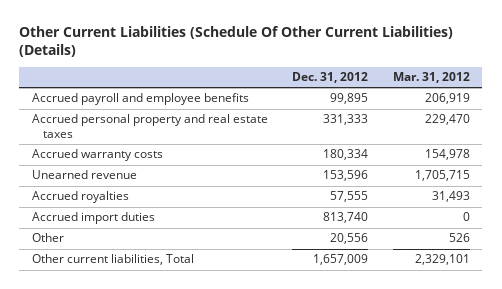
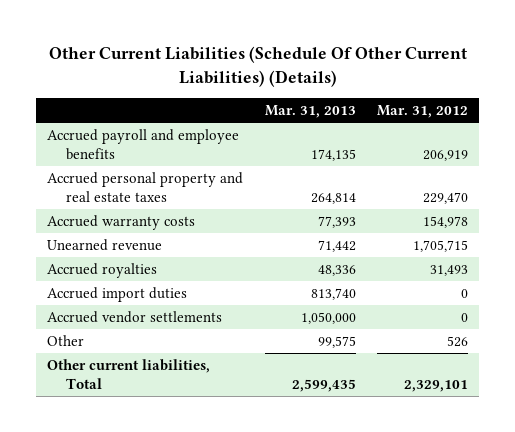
- | Dec. 31, 2012 | Mar. 31, 2012
+ | Mar. 31, 2013 | Mar. 31, 2012
+ Accrued vendor settlements | 1,050,000 | 0

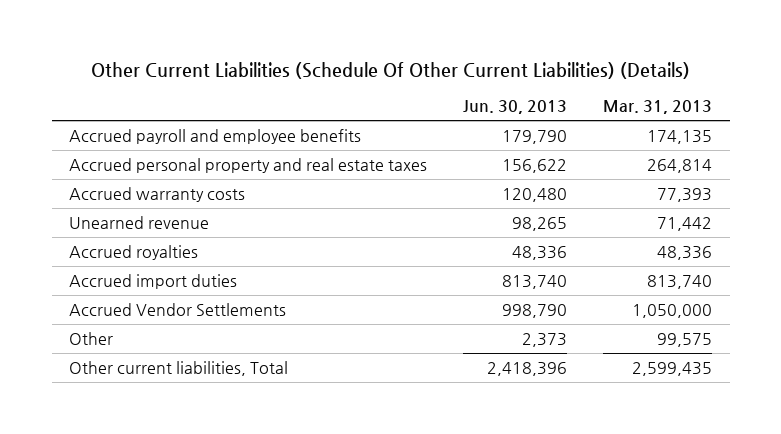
- | Mar. 31, 2013 | Mar. 31, 2012
+ | Jun. 30, 2013 | Mar. 31, 2013
- Accrued vendor settlements | 1,050,000 | 0
+ Accrued Vendor Settlements | 998,790 | 1,050,000

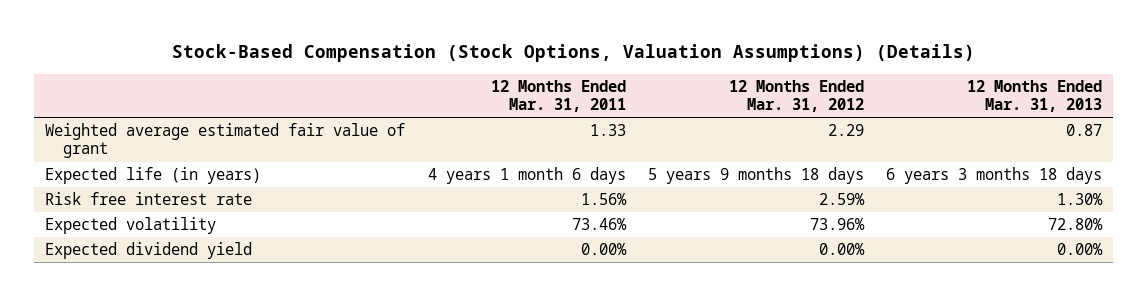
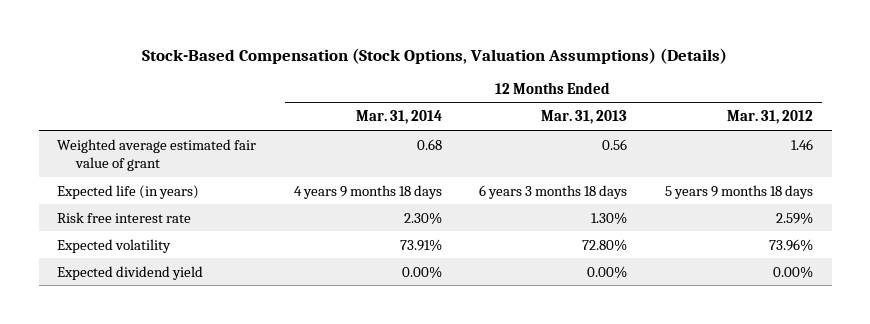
- | 12 Months Ended Mar. 31, 2011 | 12 Months Ended Mar. 31, 2012 | 12 Months Ended Mar. 31, 2013
+ | 12 Months Ended Mar. 31, 2014 | 12 Months Ended Mar. 31, 2013 | 12 Months Ended Mar. 31, 2012
- Weighted average estimated fair value of grant | 1.33 | 2.29 | 0.87
+ Weighted average estimated fair value of grant | 0.68 | 0.56 | 1.46

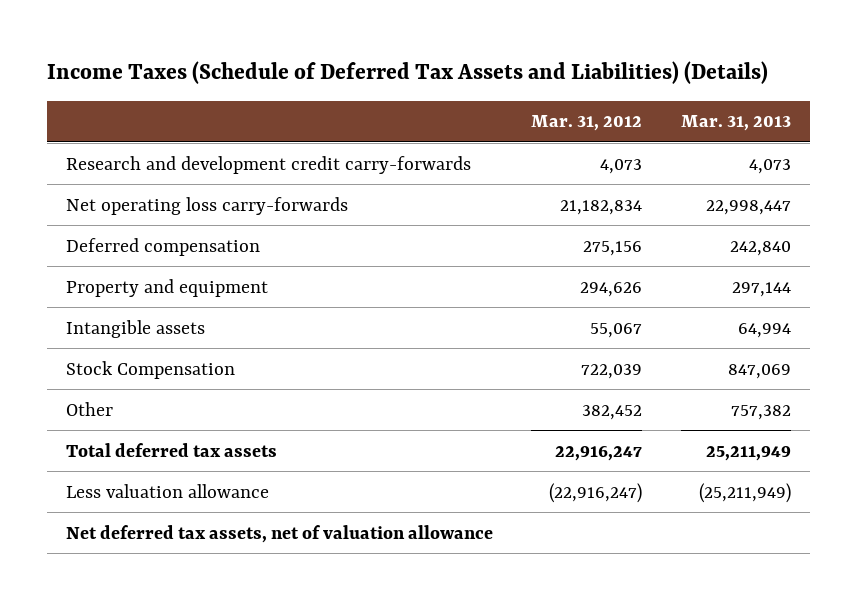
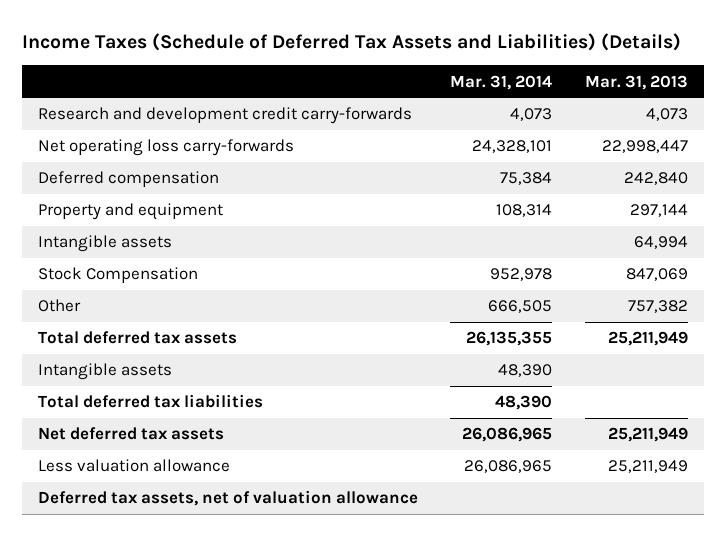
- | Mar. 31, 2012 | Mar. 31, 2013
+ | Mar. 31, 2014 | Mar. 31, 2013
- Less valuation allowance | (22,916,247) | (25,211,949)
- Net deferred tax assets, net of valuation allowance
+ Intangible assets | 48,390 |
+ Total deferred tax liabilities | 48,390 |
+ Net deferred tax assets | 26,086,965 | 25,211,949
+ Less valuation allowance | 26,086,965 | 25,211,949
+ Deferred tax assets, net of valuation allowance

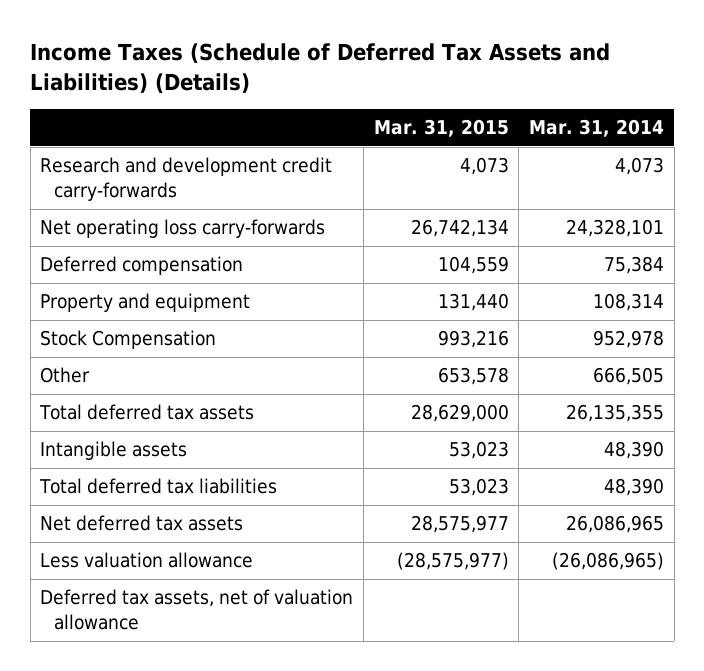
- | Mar. 31, 2014 | Mar. 31, 2013
+ | Mar. 31, 2015 | Mar. 31, 2014
- Intangible assets | | 64,994
- Less valuation allowance | 26,086,965 | 25,211,949
+ Less valuation allowance | (28,575,977) | (26,086,965)

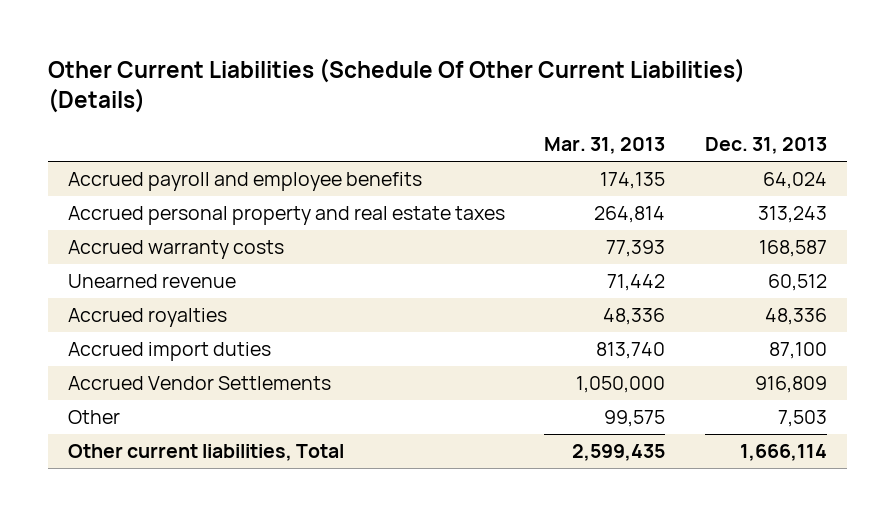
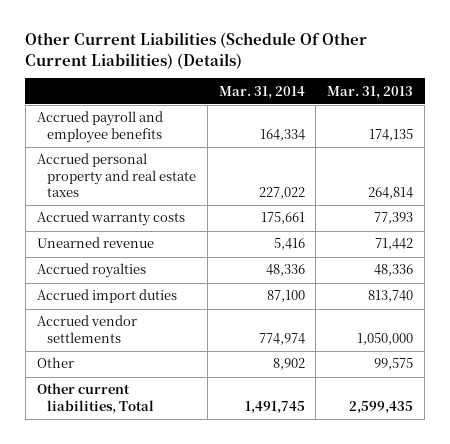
- | Mar. 31, 2013 | Dec. 31, 2013
+ | Mar. 31, 2014 | Mar. 31, 2013
- Accrued Vendor Settlements | 1,050,000 | 916,809
+ Accrued vendor settlements | 774,974 | 1,050,000

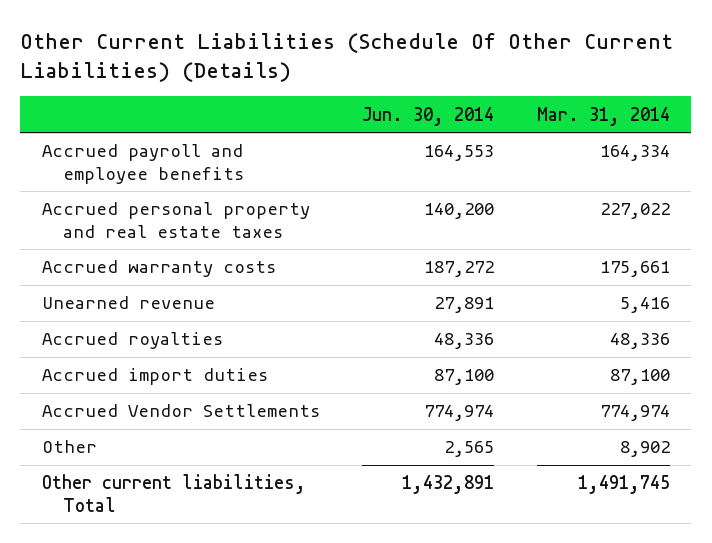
- | Mar. 31, 2014 | Mar. 31, 2013
+ | Jun. 30, 2014 | Mar. 31, 2014
- Accrued vendor settlements | 774,974 | 1,050,000
+ Accrued Vendor Settlements | 774,974 | 774,974

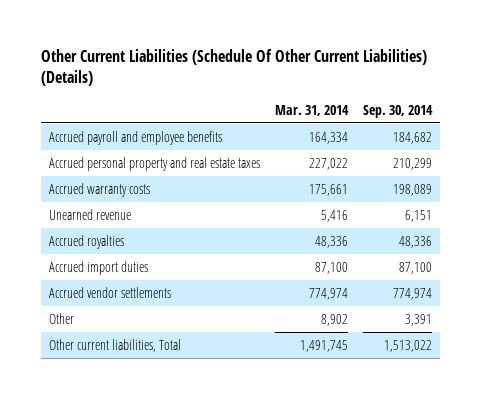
- | Jun. 30, 2014 | Mar. 31, 2014
+ | Mar. 31, 2014 | Sep. 30, 2014
- Accrued Vendor Settlements | 774,974 | 774,974
+ Accrued vendor settlements | 774,974 | 774,974

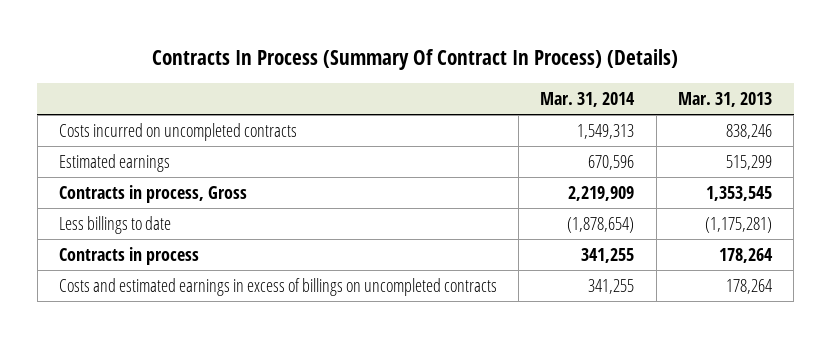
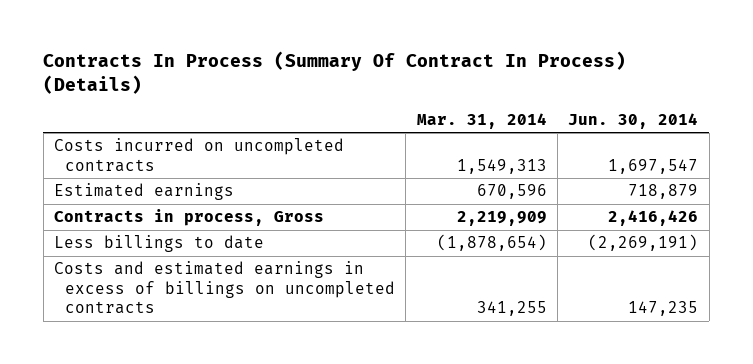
- | Mar. 31, 2014 | Mar. 31, 2013
+ | Mar. 31, 2014 | Jun. 30, 2014
- Contracts in process | 341,255 | 178,264

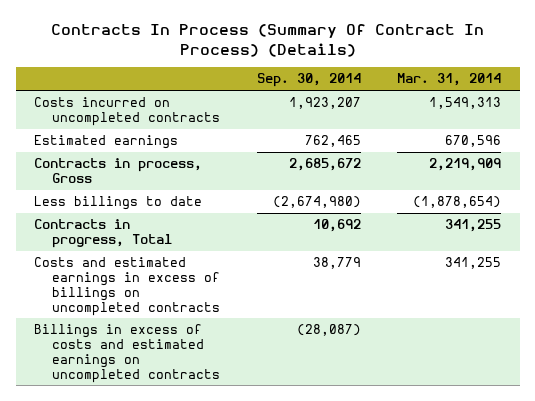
- | Mar. 31, 2014 | Jun. 30, 2014
+ | Sep. 30, 2014 | Mar. 31, 2014
+ Contracts in progress, Total | 10,692 | 341,255
+ Billings in excess of costs and estimated earnings on uncompleted contracts | (28,087) |

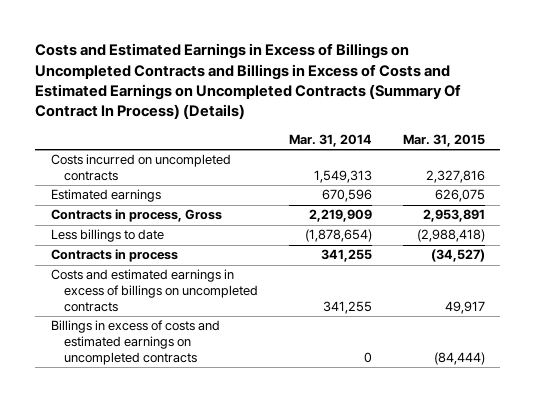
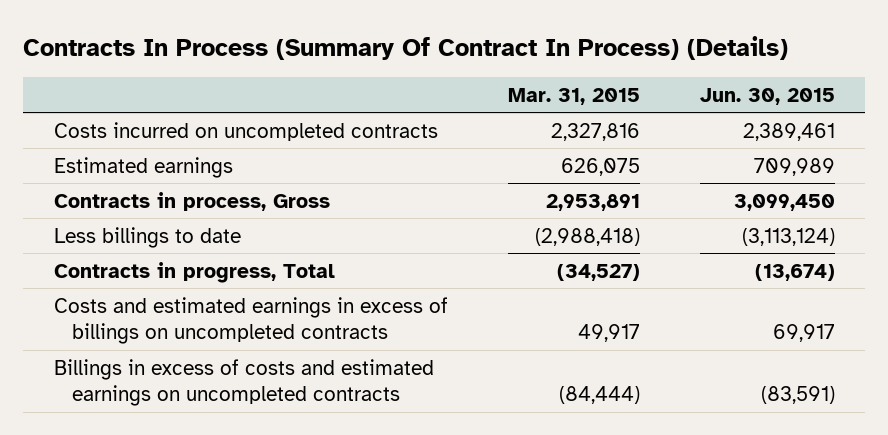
- Costs and Estimated Earnings in Excess of Billings on Uncompleted Contracts and Billings in Excess of Costs and Estimated Earnings on Uncompleted Contracts (Summary Of Contract In Process) (Details)
+ Contracts In Process (Summary Of Contract In Process) (Details)
- | Mar. 31, 2014 | Mar. 31, 2015
+ | Mar. 31, 2015 | Jun. 30, 2015
- Contracts in process | 341,255 | (34,527)
+ Contracts in progress, Total | (34,527) | (13,674)

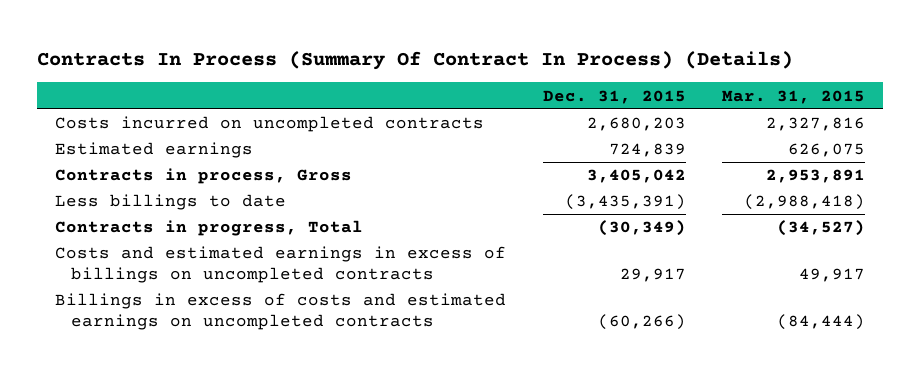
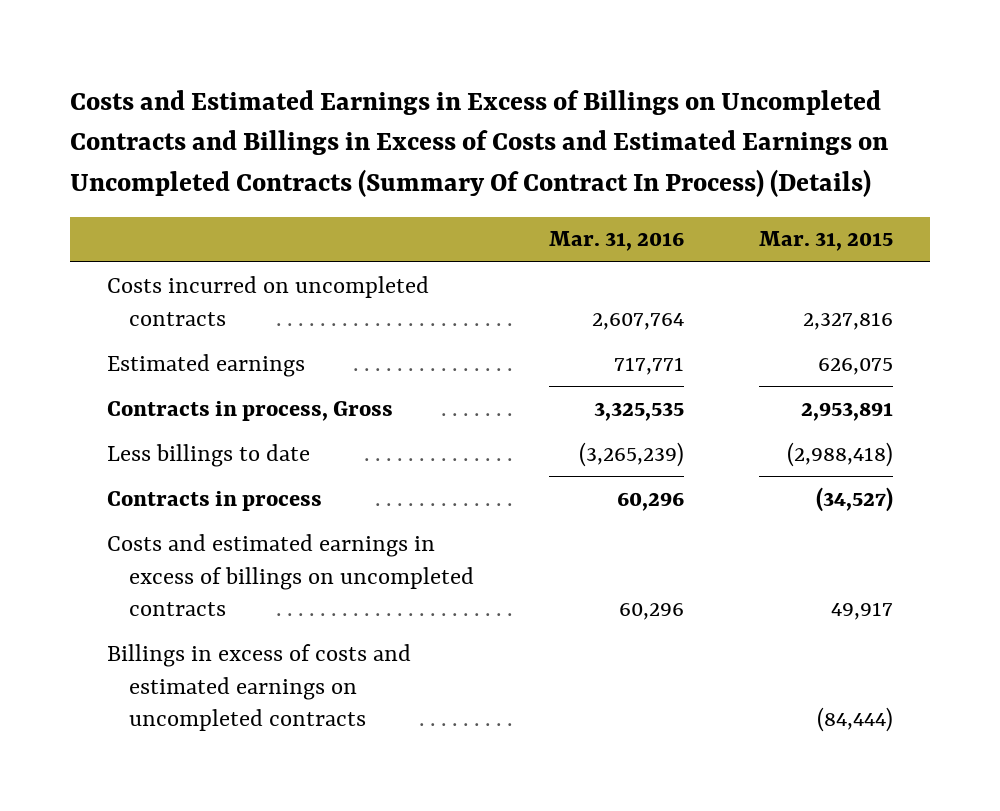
- Contracts In Process (Summary Of Contract In Process) (Details)
+ Costs and Estimated Earnings in Excess of Billings on Uncompleted Contracts and Billings in Excess of Costs and Estimated Earnings on Uncompleted Contracts (Summary Of Contract In Process) (Details)
- | Dec. 31, 2015 | Mar. 31, 2015
+ | Mar. 31, 2016 | Mar. 31, 2015
- Contracts in progress, Total | (30,349) | (34,527)
+ Contracts in process | 60,296 | (34,527)

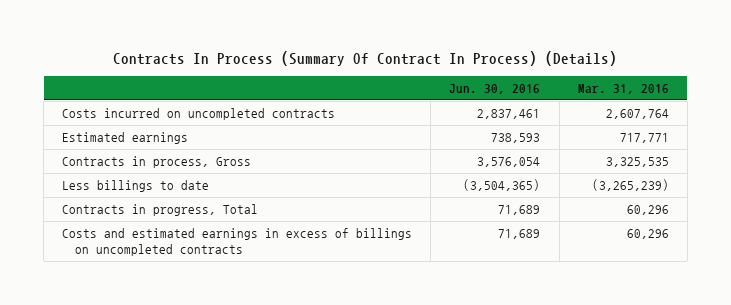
- Costs and Estimated Earnings in Excess of Billings on Uncompleted Contracts and Billings in Excess of Costs and Estimated Earnings on Uncompleted Contracts (Summary Of Contract In Process) (Details)
+ Contracts In Process (Summary Of Contract In Process) (Details)
- | Mar. 31, 2016 | Mar. 31, 2015
+ | Jun. 30, 2016 | Mar. 31, 2016
- Contracts in process | 60,296 | (34,527)
+ Contracts in progress, Total | 71,689 | 60,296
- Billings in excess of costs and estimated earnings on uncompleted contracts | | (84,444)

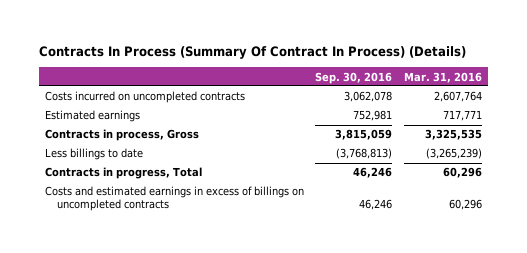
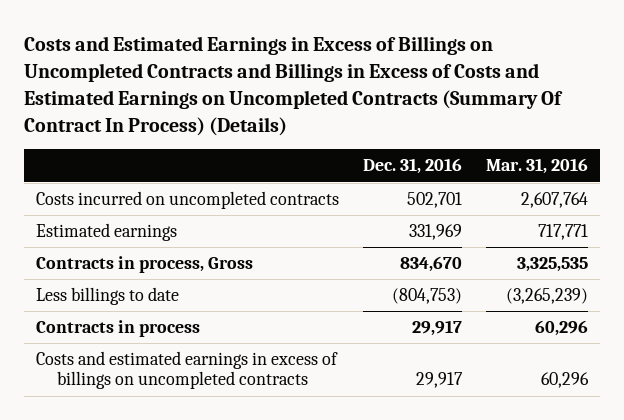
- Contracts In Process (Summary Of Contract In Process) (Details)
+ Costs and Estimated Earnings in Excess of Billings on Uncompleted Contracts and Billings in Excess of Costs and Estimated Earnings on Uncompleted Contracts (Summary Of Contract In Process) (Details)
- | Sep. 30, 2016 | Mar. 31, 2016
+ | Dec. 31, 2016 | Mar. 31, 2016
- Contracts in progress, Total | 46,246 | 60,296
+ Contracts in process | 29,917 | 60,296

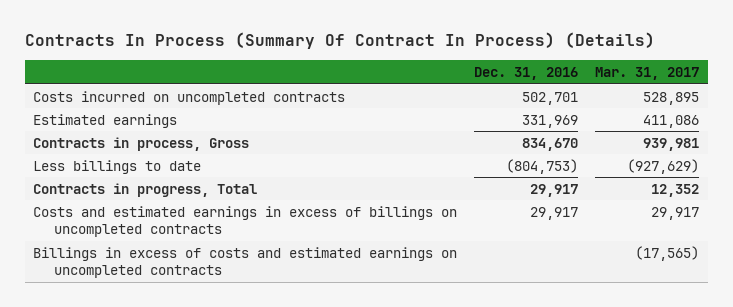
- Costs and Estimated Earnings in Excess of Billings on Uncompleted Contracts and Billings in Excess of Costs and Estimated Earnings on Uncompleted Contracts (Summary Of Contract In Process) (Details)
+ Contracts In Process (Summary Of Contract In Process) (Details)
- | Dec. 31, 2016 | Mar. 31, 2016
+ | Dec. 31, 2016 | Mar. 31, 2017
- Contracts in process | 29,917 | 60,296
+ Contracts in progress, Total | 29,917 | 12,352
+ Billings in excess of costs and estimated earnings on uncompleted contracts | | (17,565)

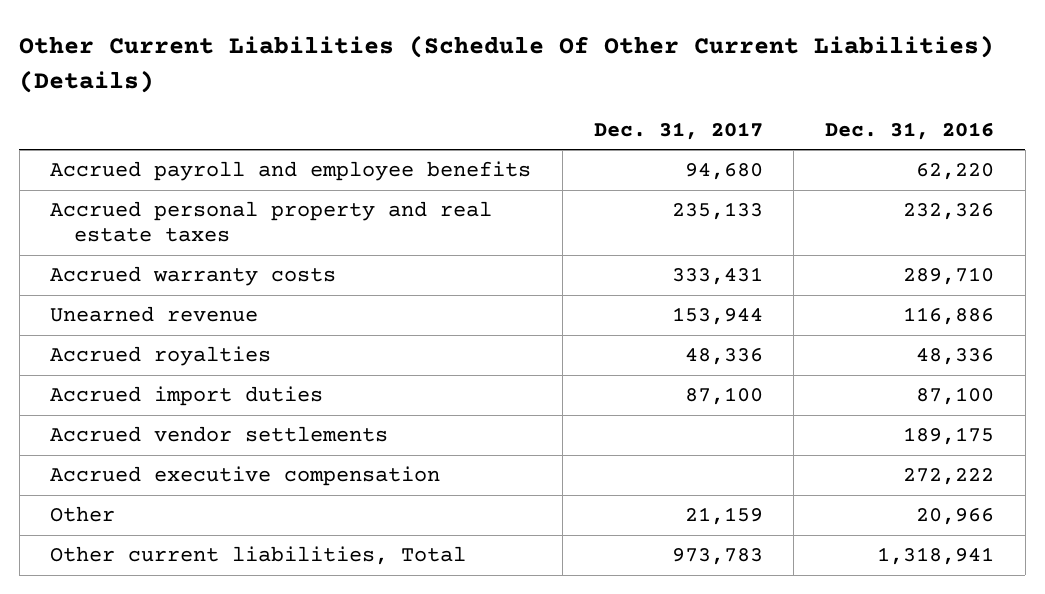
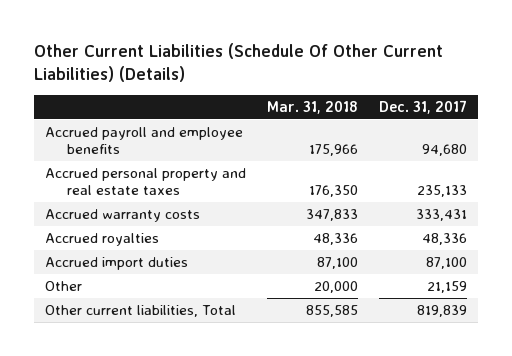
- | Dec. 31, 2017 | Dec. 31, 2016
+ | Mar. 31, 2018 | Dec. 31, 2017
- Unearned revenue | 153,944 | 116,886
- Accrued vendor settlements | | 189,175
- Accrued executive compensation | | 272,222
- Other current liabilities, Total | 973,783 | 1,318,941
+ Other current liabilities, Total | 855,585 | 819,839

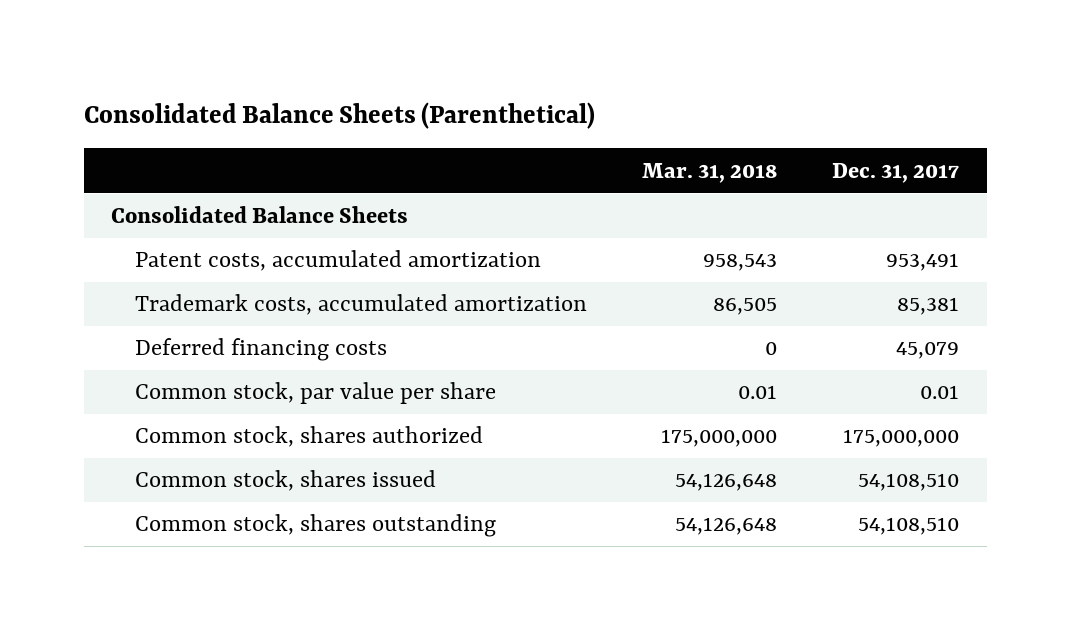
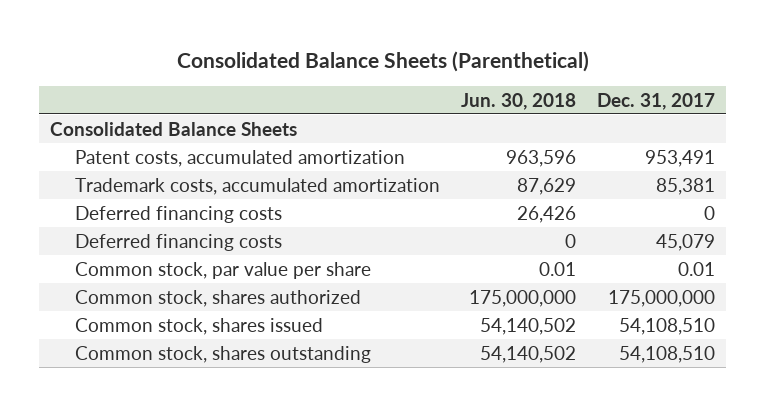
- | Mar. 31, 2018 | Dec. 31, 2017
+ | Jun. 30, 2018 | Dec. 31, 2017
+ Deferred financing costs | 26,426 | 0

